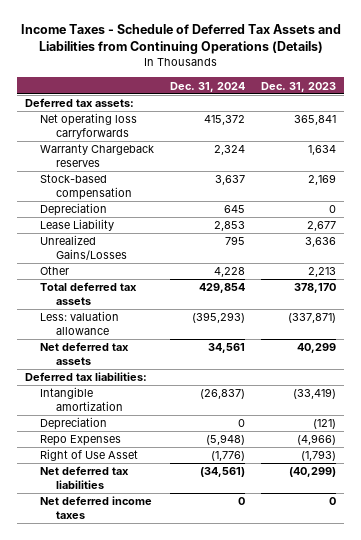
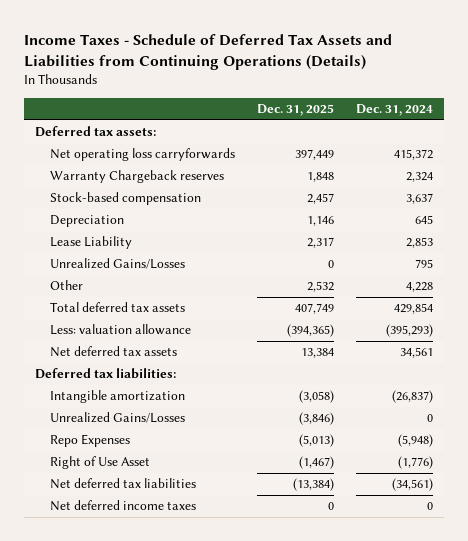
- | Dec. 31, 2024 | Dec. 31, 2023
+ | Dec. 31, 2025 | Dec. 31, 2024
- Depreciation | 0 | (121)
+ Unrealized Gains/Losses | (3,846) | 0

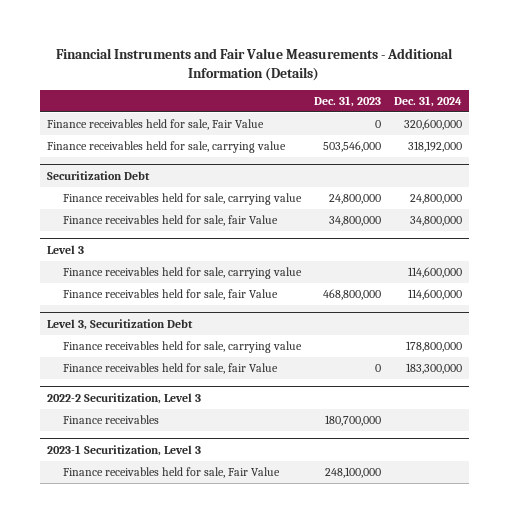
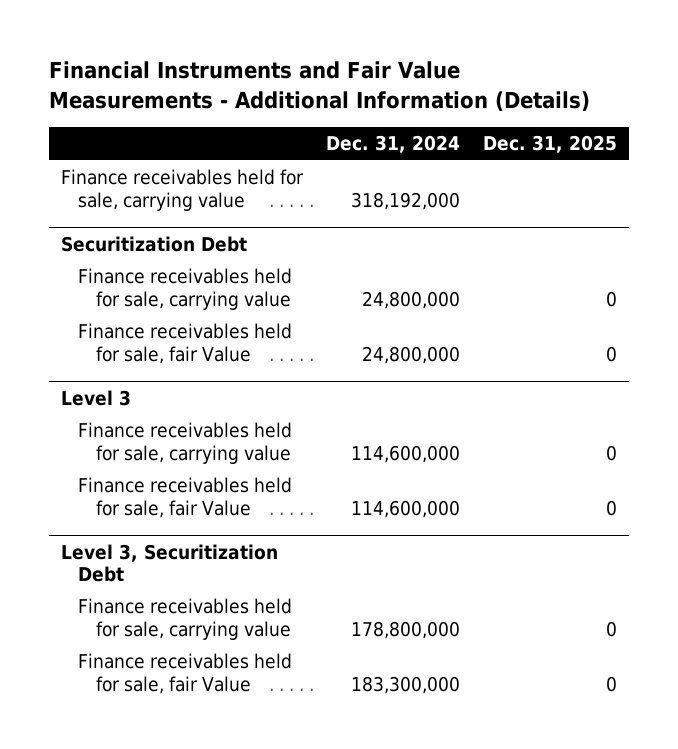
- | Dec. 31, 2023 | Dec. 31, 2024
+ | Dec. 31, 2024 | Dec. 31, 2025
- Finance receivables held for sale, Fair Value | 0 | 320,600,000
@ Securitization Debt
- Finance receivables held for sale, fair Value | 34,800,000 | 34,800,000
+ Finance receivables held for sale, fair Value | 24,800,000 | 0
- 2022-2 Securitization, Level 3
- Finance receivables | 180,700,000 |
- 2023-1 Securitization, Level 3
- Finance receivables held for sale, Fair Value | 248,100,000 |

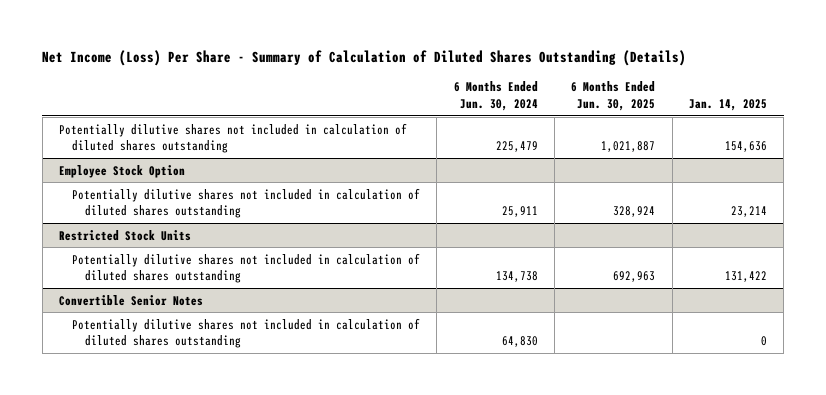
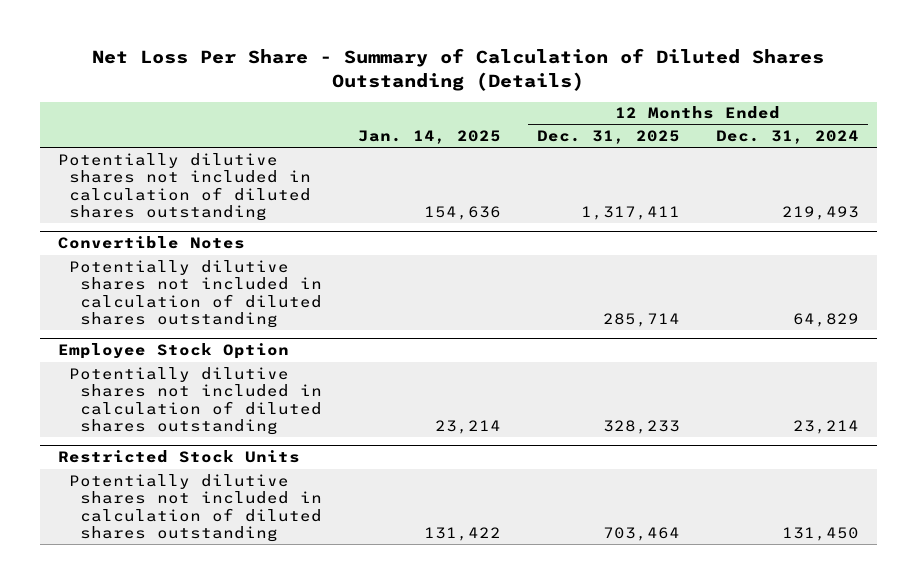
- Net Income (Loss) Per Share - Summary of Calculation of Diluted Shares Outstanding (Details)
+ Net Loss Per Share - Summary of Calculation of Diluted Shares Outstanding (Details)
- | 6 Months Ended Jun. 30, 2024 | 6 Months Ended Jun. 30, 2025 | Jan. 14, 2025
+ | Jan. 14, 2025 | 12 Months Ended Dec. 31, 2025 | 12 Months Ended Dec. 31, 2024
+ Convertible Notes
+ Potentially dilutive shares not included in calculation of diluted shares outstanding | | 285,714 | 64,829
- Convertible Senior Notes
- Potentially dilutive shares not included in calculation of diluted shares outstanding | 64,830 | | 0

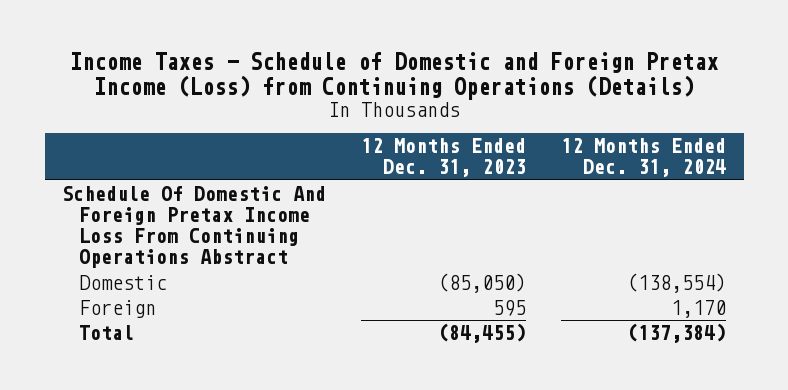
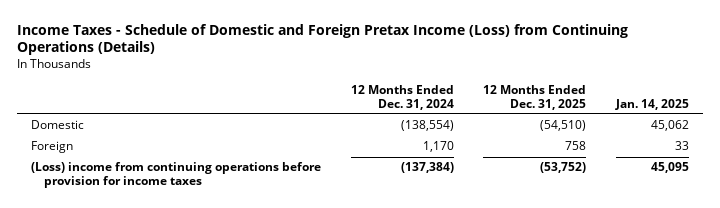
- | 12 Months Ended Dec. 31, 2023 | 12 Months Ended Dec. 31, 2024
+ | 12 Months Ended Dec. 31, 2024 | 12 Months Ended Dec. 31, 2025 | Jan. 14, 2025
- Schedule Of Domestic And Foreign Pretax Income Loss From Continuing Operations Abstract
- Total | (84,455) | (137,384)
+ (Loss) income from continuing operations before provision for income taxes | (137,384) | (53,752) | 45,095

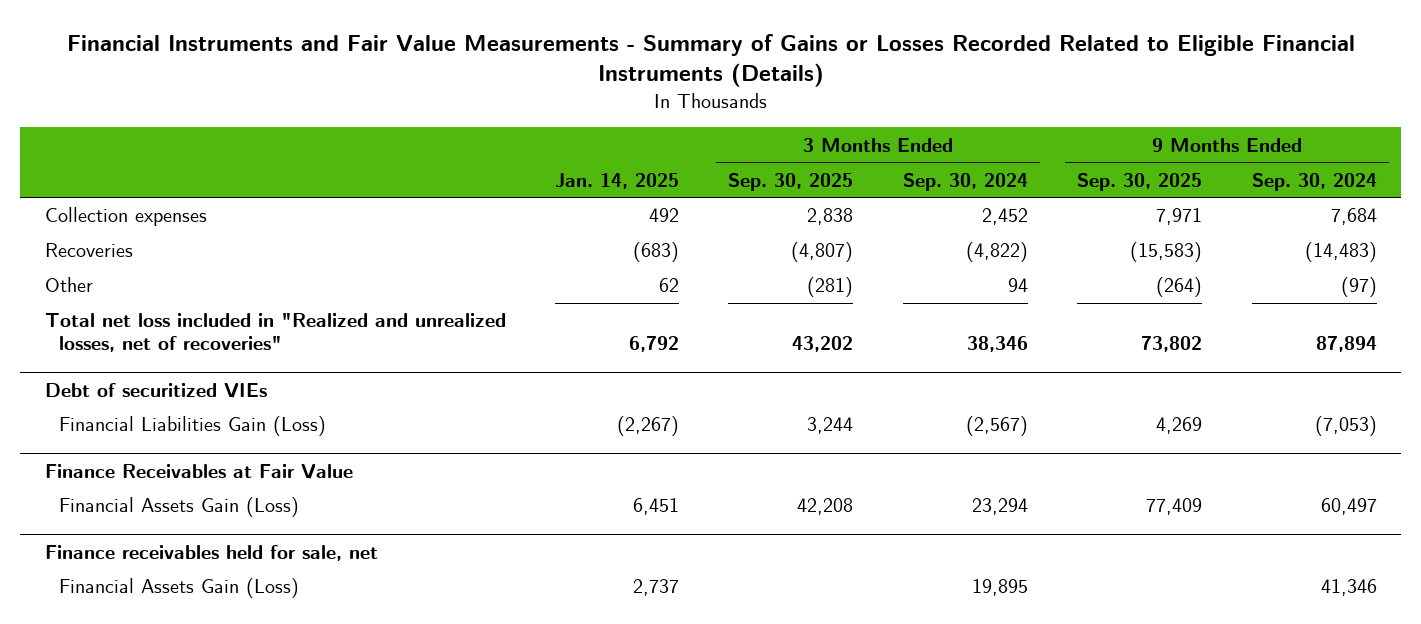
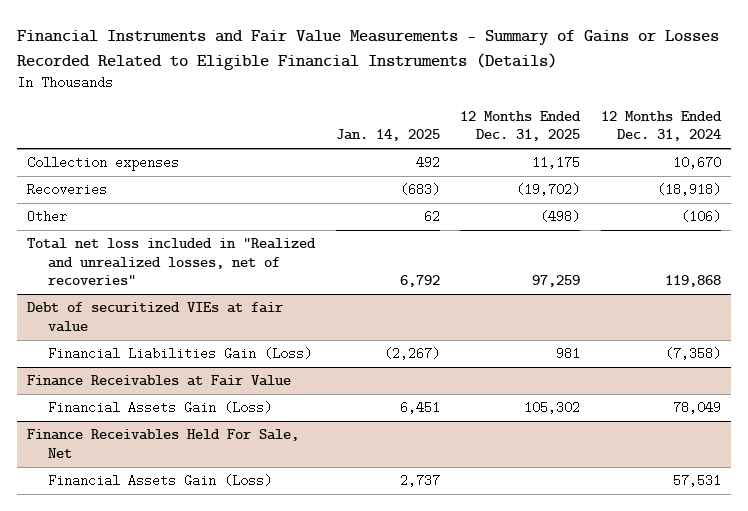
- | Jan. 14, 2025 | 3 Months Ended Sep. 30, 2025 | 3 Months Ended Sep. 30, 2024 | 9 Months Ended Sep. 30, 2025 | 9 Months Ended Sep. 30, 2024
+ | Jan. 14, 2025 | 12 Months Ended Dec. 31, 2025 | 12 Months Ended Dec. 31, 2024
- Debt of securitized VIEs
+ Debt of securitized VIEs at fair value
- Finance receivables held for sale, net
+ Finance Receivables Held For Sale, Net

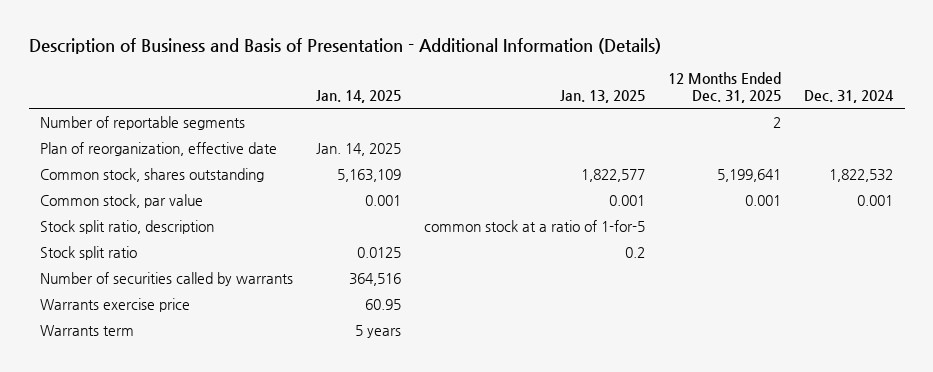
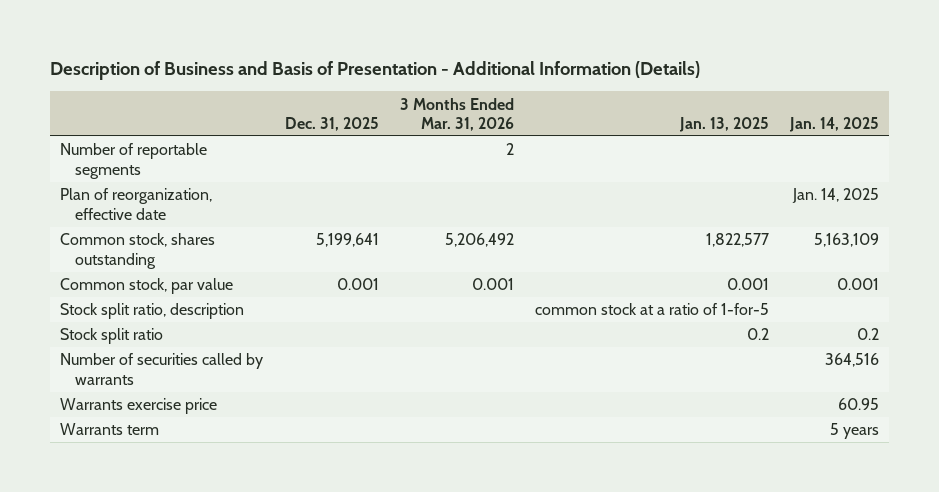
- | Jan. 14, 2025 | Jan. 13, 2025 | 12 Months Ended Dec. 31, 2025 | Dec. 31, 2024
+ | Dec. 31, 2025 | 3 Months Ended Mar. 31, 2026 | Jan. 13, 2025 | Jan. 14, 2025
- Stock split ratio | 0.0125 | 0.2 | |
+ Stock split ratio | | | 0.2 | 0.2

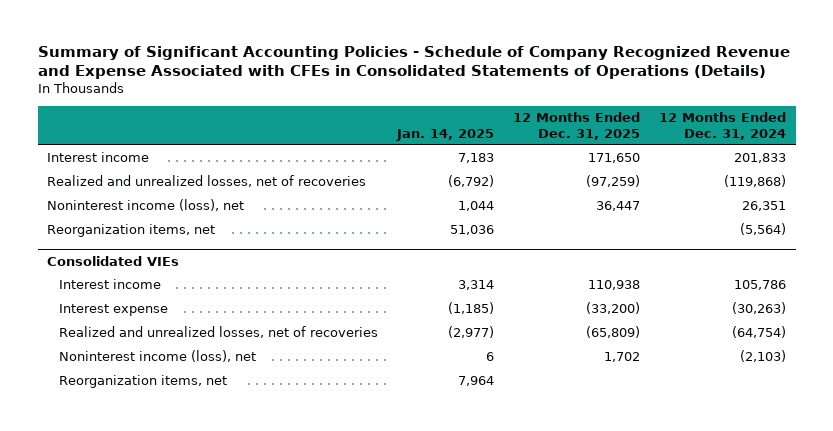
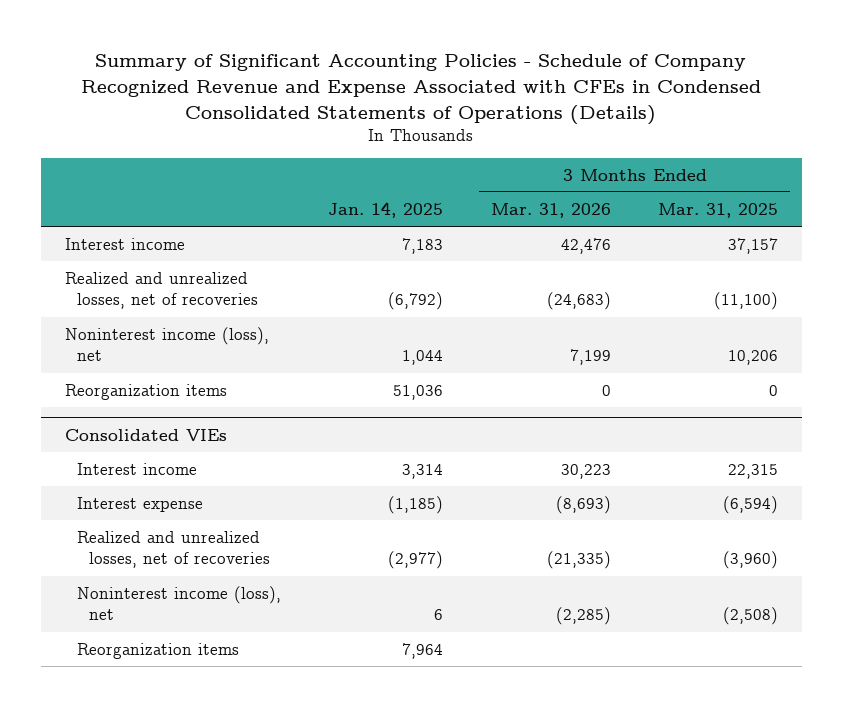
- Summary of Significant Accounting Policies - Schedule of Company Recognized Revenue and Expense Associated with CFEs in Consolidated Statements of Operations (Details)
+ Summary of Significant Accounting Policies - Schedule of Company Recognized Revenue and Expense Associated with CFEs in Condensed Consolidated Statements of Operations (Details)
- | Jan. 14, 2025 | 12 Months Ended Dec. 31, 2025 | 12 Months Ended Dec. 31, 2024
+ | Jan. 14, 2025 | 3 Months Ended Mar. 31, 2026 | 3 Months Ended Mar. 31, 2025
- Reorganization items, net | 51,036 | | (5,564)
+ Reorganization items | 51,036 | 0 | 0
@ Consolidated VIEs
- Reorganization items, net | 7,964 | |
+ Reorganization items | 7,964 | |

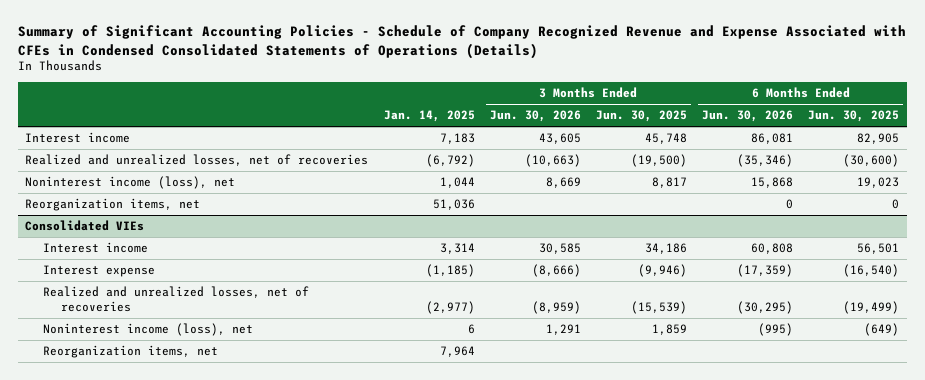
- | Jan. 14, 2025 | 3 Months Ended Mar. 31, 2026 | 3 Months Ended Mar. 31, 2025
+ | Jan. 14, 2025 | 3 Months Ended Jun. 30, 2026 | 3 Months Ended Jun. 30, 2025 | 6 Months Ended Jun. 30, 2026 | 6 Months Ended Jun. 30, 2025
- Reorganization items | 51,036 | 0 | 0
+ Reorganization items, net | 51,036 | | | 0 | 0
@ Consolidated VIEs
- Reorganization items | 7,964 | |
+ Reorganization items, net | 7,964 | | | |

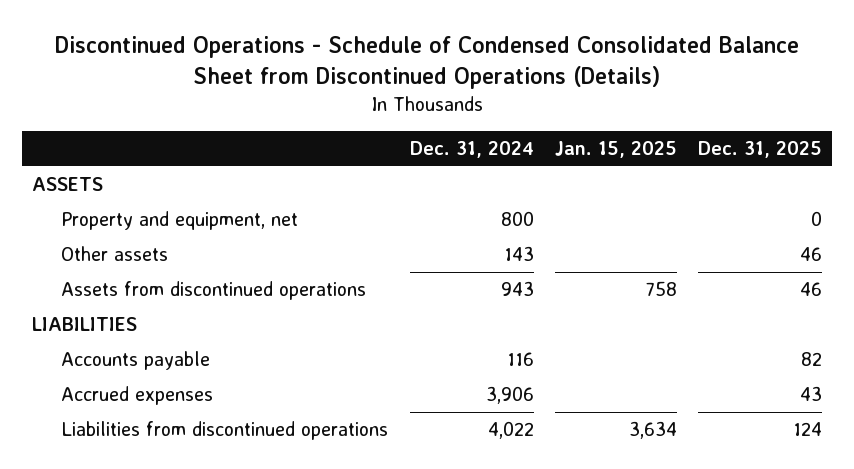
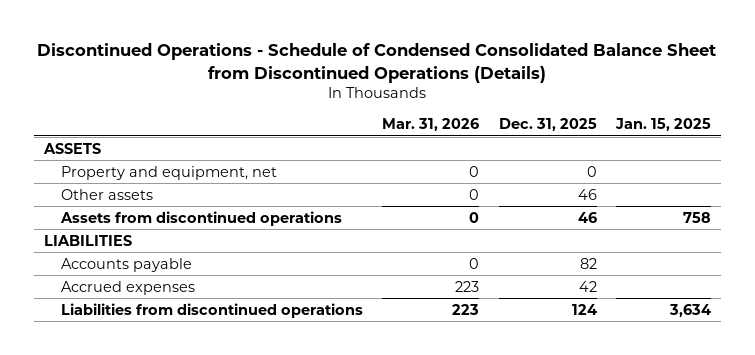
- | Dec. 31, 2024 | Jan. 15, 2025 | Dec. 31, 2025
+ | Mar. 31, 2026 | Dec. 31, 2025 | Jan. 15, 2025
- Accrued expenses | 3,906 | | 43
+ Accrued expenses | 223 | 42 |

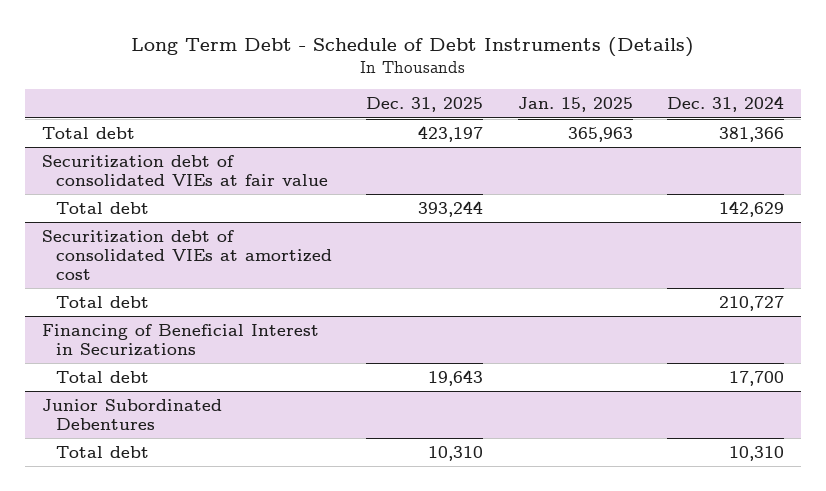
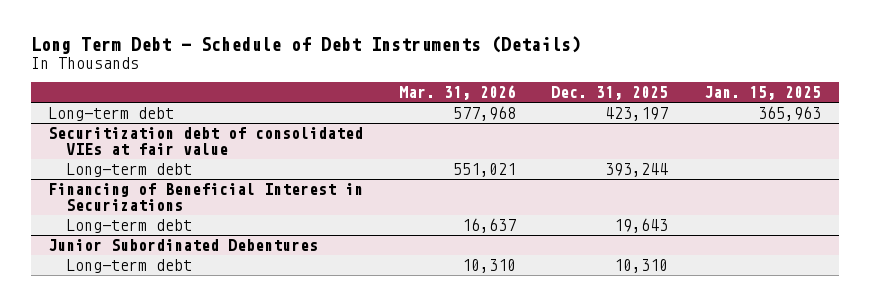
- | Dec. 31, 2025 | Jan. 15, 2025 | Dec. 31, 2024
+ | Mar. 31, 2026 | Dec. 31, 2025 | Jan. 15, 2025
- Total debt | 423,197 | 365,963 | 381,366
+ Long-term debt | 577,968 | 423,197 | 365,963
@ Securitization debt of consolidated VIEs at fair value
- Total debt | 393,244 | | 142,629
- Securitization debt of consolidated VIEs at amortized cost
- Total debt | | | 210,727
@ Securitization debt of consolidated VIEs at fair value
+ Long-term debt | 551,021 | 393,244 |
@ Financing of Beneficial Interest in Securizations
- Total debt | 19,643 | | 17,700
+ Long-term debt | 16,637 | 19,643 |
@ Junior Subordinated Debentures
- Total debt | 10,310 | | 10,310
+ Long-term debt | 10,310 | 10,310 |

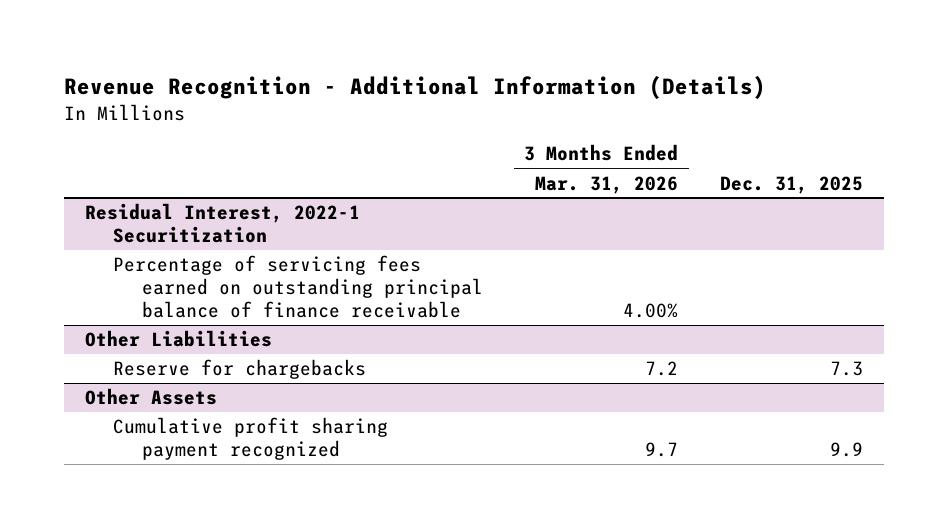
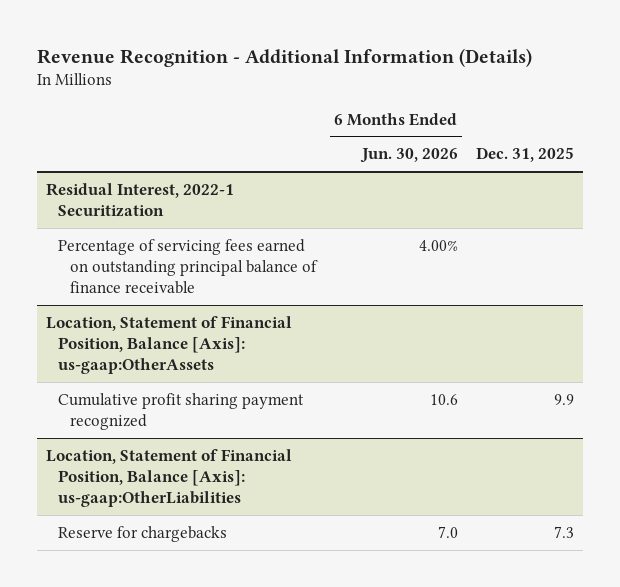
- | 3 Months Ended Mar. 31, 2026 | Dec. 31, 2025
+ | 6 Months Ended Jun. 30, 2026 | Dec. 31, 2025
- Other Liabilities
- Reserve for chargebacks | 7.2 | 7.3
- Other Assets
+ Location, Statement of Financial Position, Balance [Axis]: us-gaap:OtherAssets
+ Location, Statement of Financial Position, Balance [Axis]: us-gaap:OtherLiabilities
+ Reserve for chargebacks | 7.0 | 7.3

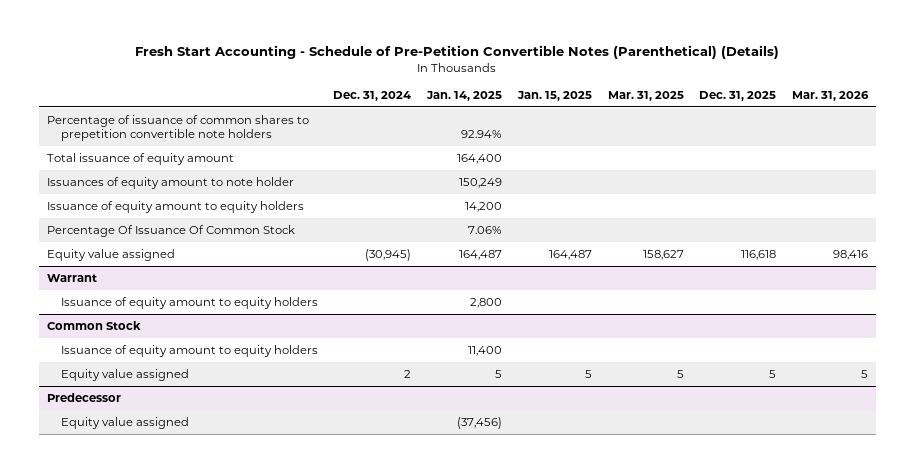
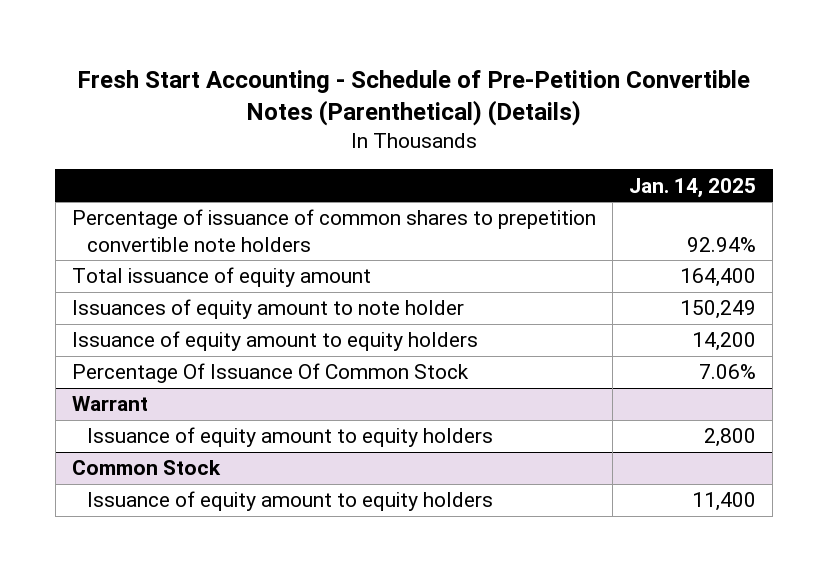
- | Dec. 31, 2024 | Jan. 14, 2025 | Jan. 15, 2025 | Mar. 31, 2025 | Dec. 31, 2025 | Mar. 31, 2026
+ | Jan. 14, 2025
- Equity value assigned | (30,945) | 164,487 | 164,487 | 158,627 | 116,618 | 98,416
@ Common Stock
- Equity value assigned | 2 | 5 | 5 | 5 | 5 | 5
- Predecessor
- Equity value assigned | | (37,456) | | | |

